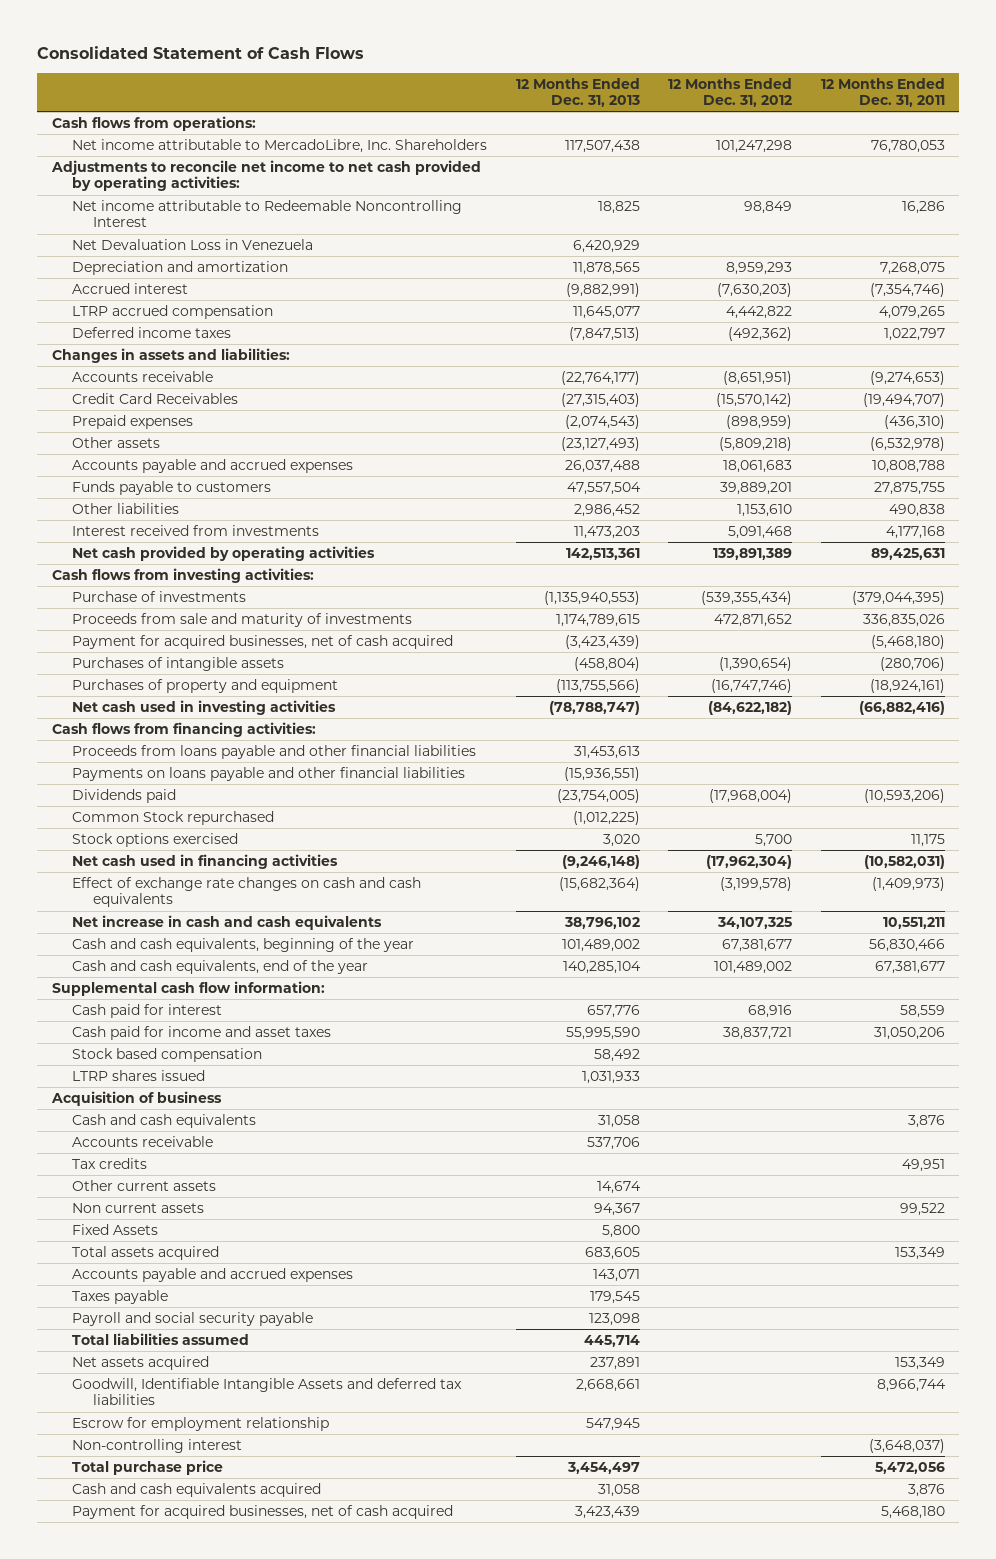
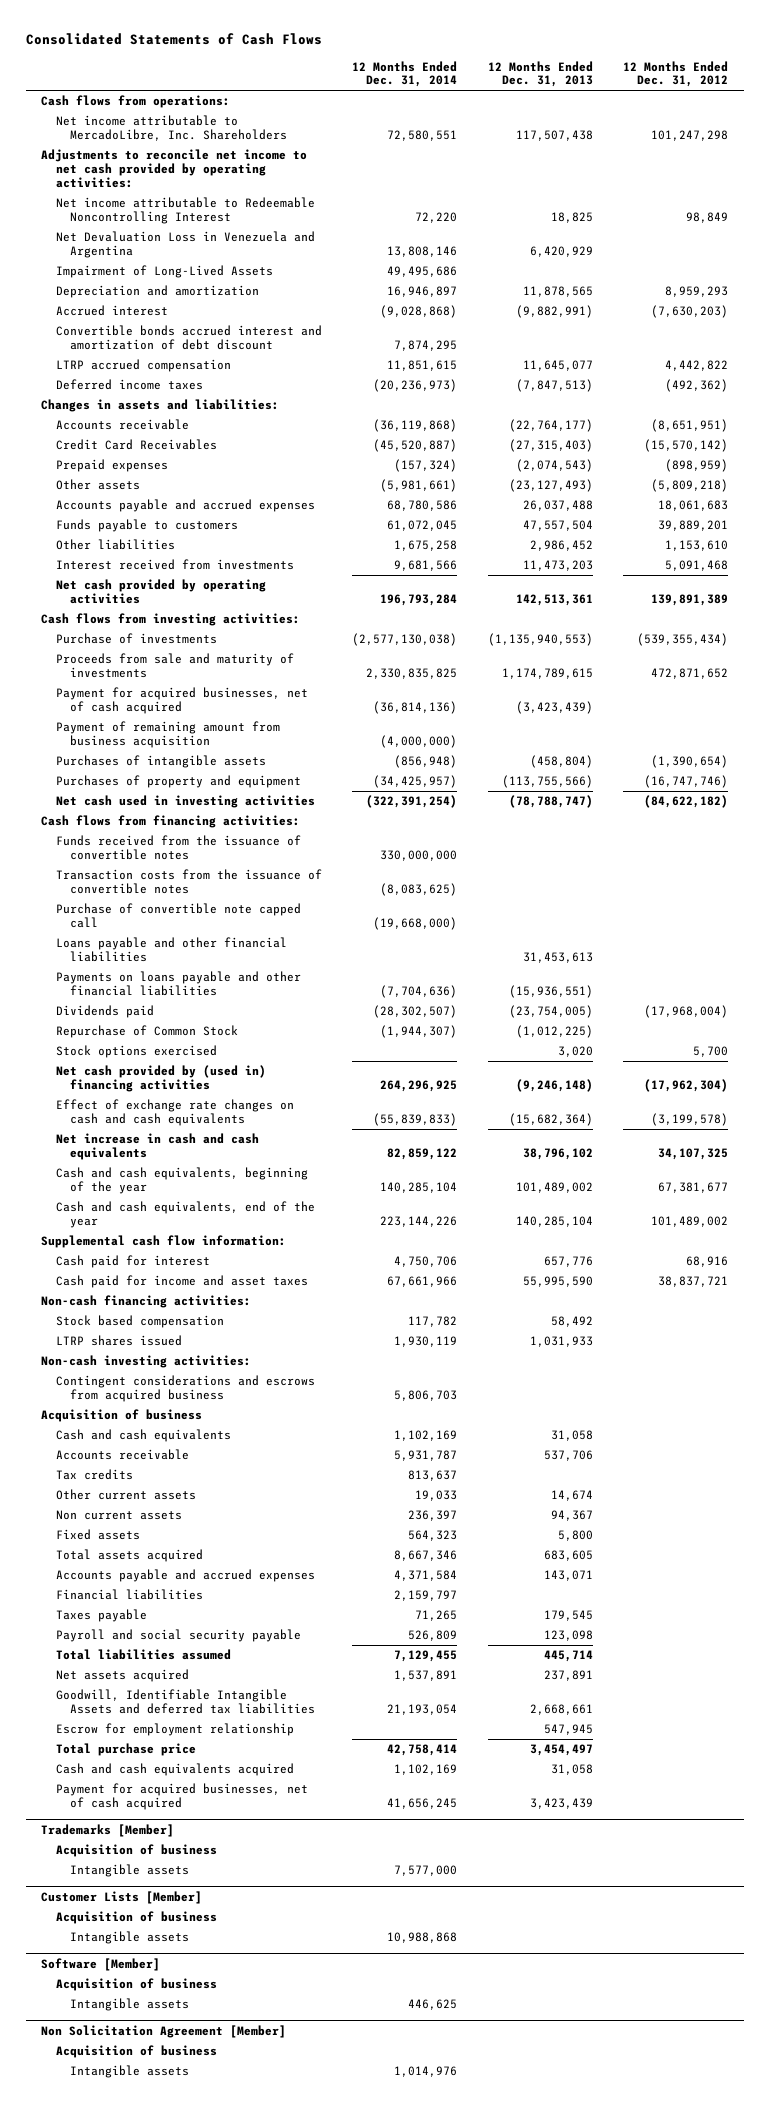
- Consolidated Statement of Cash Flows
+ Consolidated Statements of Cash Flows
- | 12 Months Ended Dec. 31, 2013 | 12 Months Ended Dec. 31, 2012 | 12 Months Ended Dec. 31, 2011
+ | 12 Months Ended Dec. 31, 2014 | 12 Months Ended Dec. 31, 2013 | 12 Months Ended Dec. 31, 2012
- Net Devaluation Loss in Venezuela | 6,420,929 | |
+ Net Devaluation Loss in Venezuela and Argentina | 13,808,146 | 6,420,929 |
+ Impairment of Long-Lived Assets | 49,495,686 | |
+ Convertible bonds accrued interest and amortization of debt discount | 7,874,295 | |
+ Payment of remaining amount from business acquisition | (4,000,000) | |
- Proceeds from loans payable and other financial liabilities | 31,453,613 | |
+ Funds received from the issuance of convertible notes | 330,000,000 | |
+ Transaction costs from the issuance of convertible notes | (8,083,625) | |
+ Purchase of convertible note capped call | (19,668,000) | |
+ Loans payable and other financial liabilities | | 31,453,613 |
- Common Stock repurchased | (1,012,225) | |
+ Repurchase of Common Stock | (1,944,307) | (1,012,225) |
- Net cash used in financing activities | (9,246,148) | (17,962,304) | (10,582,031)
+ Net cash provided by (used in) financing activities | 264,296,925 | (9,246,148) | (17,962,304)
+ Non-cash financing activities:
+ Non-cash investing activities:
+ Contingent considerations and escrows from acquired business | 5,806,703 | |
- Fixed Assets | 5,800 | |
+ Fixed assets | 564,323 | 5,800 |
+ Financial liabilities | 2,159,797 | |
- Non-controlling interest | | | (3,648,037)
+ Trademarks [Member]
+ Acquisition of business
+ Intangible assets | 7,577,000 | |
+ Customer Lists [Member]
+ Acquisition of business
+ Intangible assets | 10,988,868 | |
+ Software [Member]
+ Acquisition of business
+ Intangible assets | 446,625 | |
+ Non Solicitation Agreement [Member]
+ Acquisition of business
+ Intangible assets | 1,014,976 | |

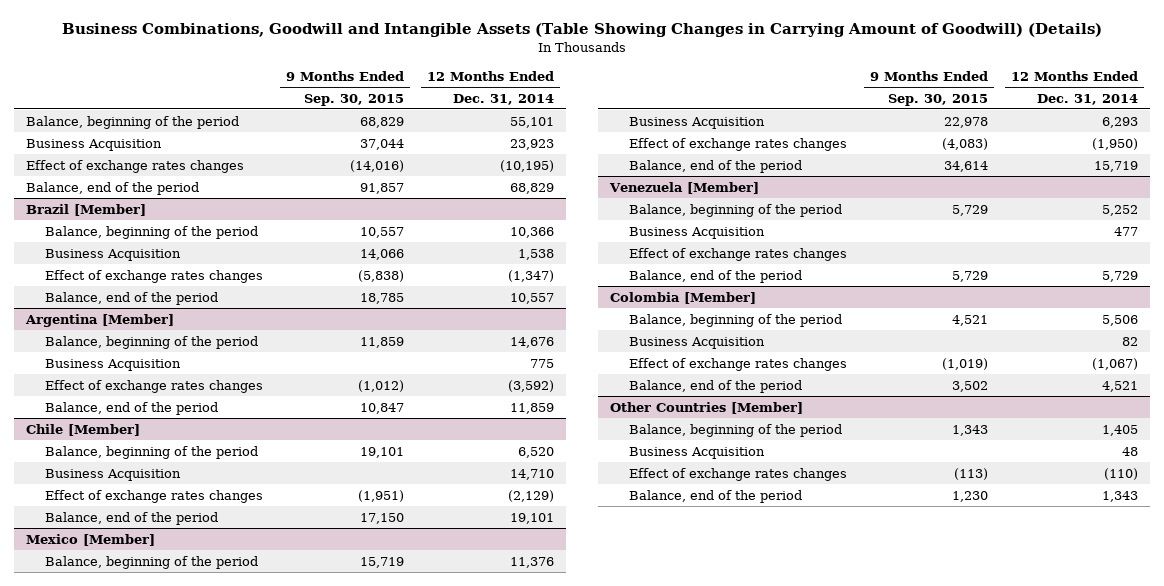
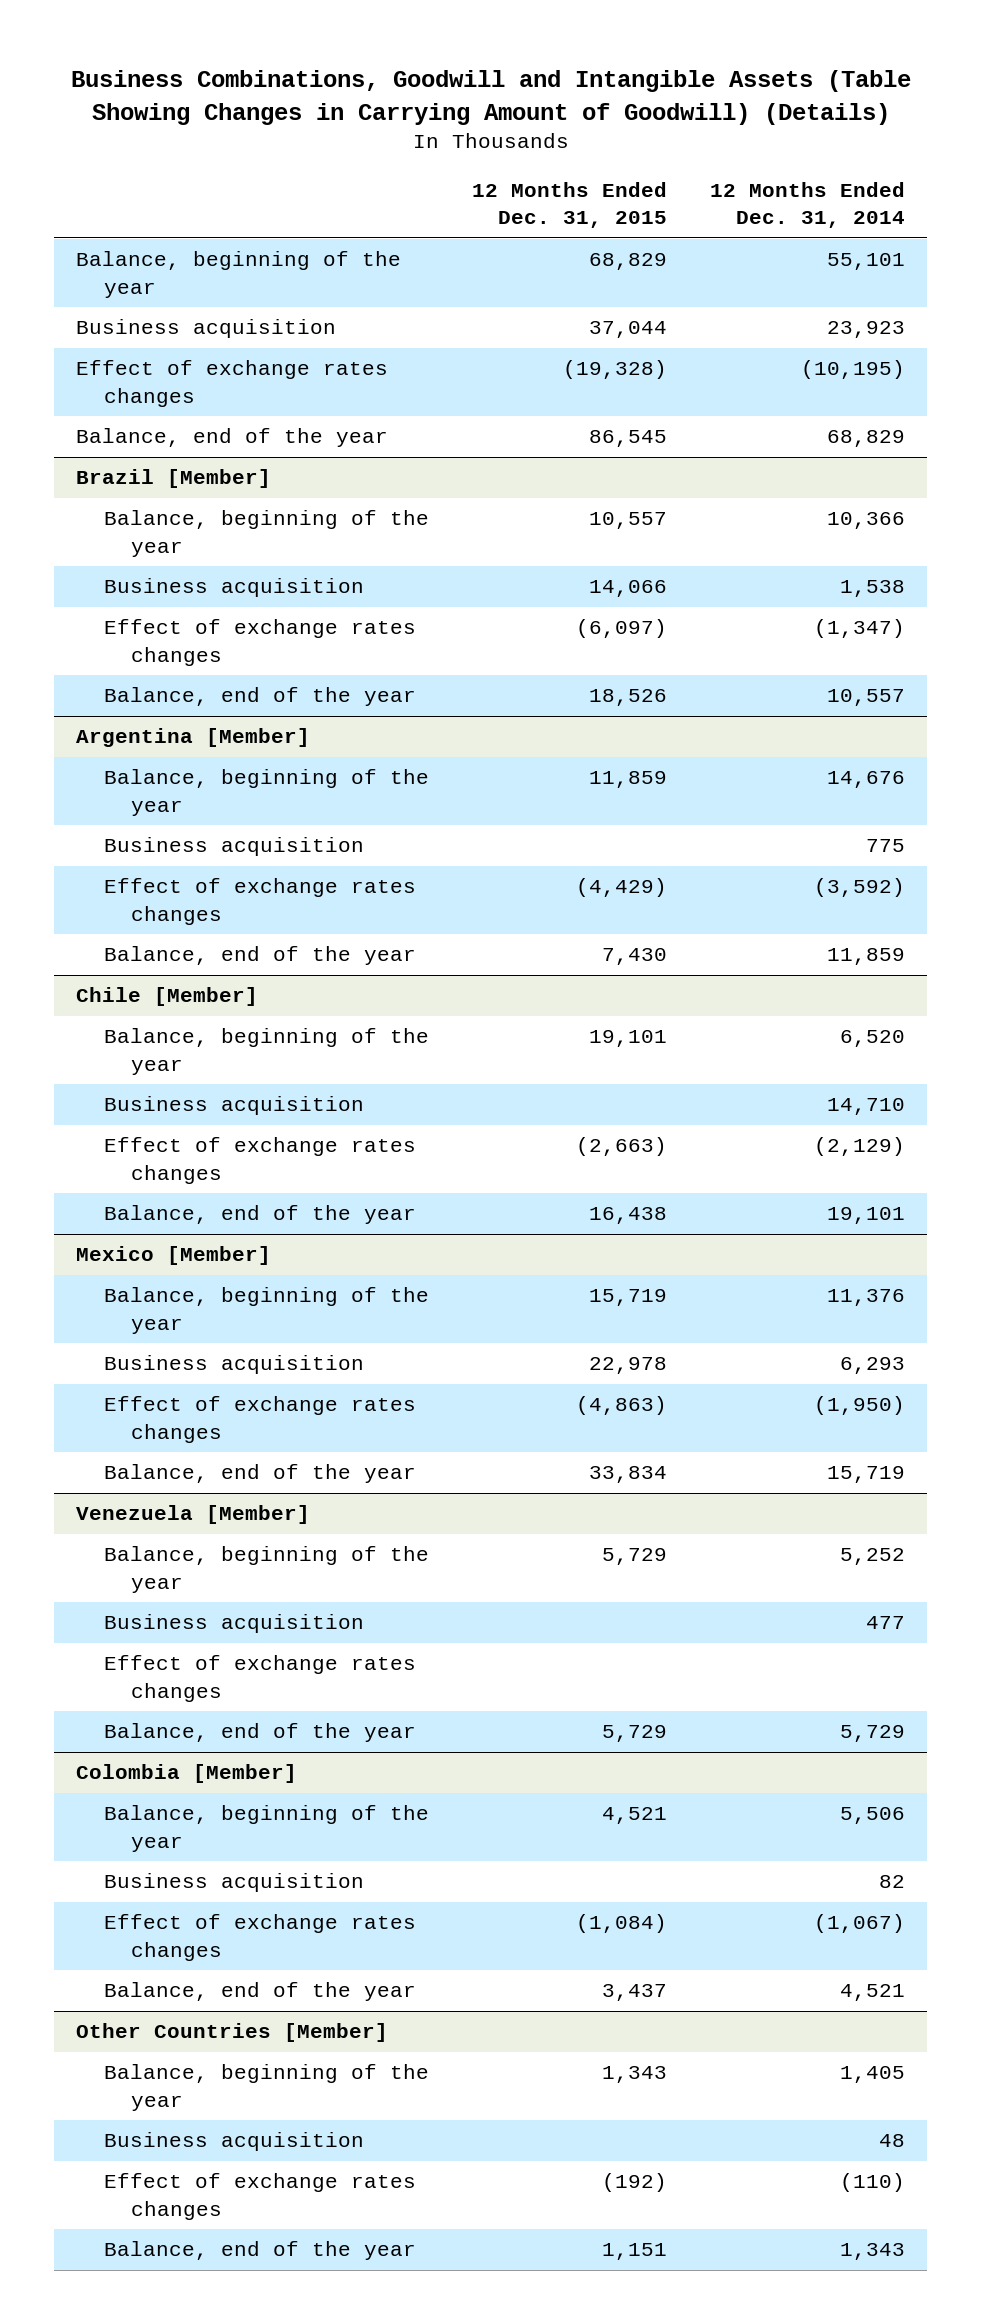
- | 9 Months Ended Sep. 30, 2015 | 12 Months Ended Dec. 31, 2014
+ | 12 Months Ended Dec. 31, 2015 | 12 Months Ended Dec. 31, 2014
- Balance, beginning of the period | 68,829 | 55,101
- Business Acquisition | 37,044 | 23,923
+ Balance, beginning of the year | 68,829 | 55,101
+ Business acquisition | 37,044 | 23,923
- Balance, end of the period | 91,857 | 68,829
+ Balance, end of the year | 86,545 | 68,829
@ Brazil [Member]
- Balance, beginning of the period | 10,557 | 10,366
- Business Acquisition | 14,066 | 1,538
+ Balance, beginning of the year | 10,557 | 10,366
+ Business acquisition | 14,066 | 1,538
- Balance, end of the period | 18,785 | 10,557
+ Balance, end of the year | 18,526 | 10,557
@ Argentina [Member]
- Balance, beginning of the period | 11,859 | 14,676
- Business Acquisition | | 775
+ Balance, beginning of the year | 11,859 | 14,676
+ Business acquisition | | 775
- Balance, end of the period | 10,847 | 11,859
+ Balance, end of the year | 7,430 | 11,859
@ Chile [Member]
- Balance, beginning of the period | 19,101 | 6,520
- Business Acquisition | | 14,710
+ Balance, beginning of the year | 19,101 | 6,520
+ Business acquisition | | 14,710
- Balance, end of the period | 17,150 | 19,101
+ Balance, end of the year | 16,438 | 19,101
@ Mexico [Member]
- Balance, beginning of the period | 15,719 | 11,376
- Business Acquisition | 22,978 | 6,293
+ Balance, beginning of the year | 15,719 | 11,376
+ Business acquisition | 22,978 | 6,293
- Balance, end of the period | 34,614 | 15,719
+ Balance, end of the year | 33,834 | 15,719
@ Venezuela [Member]
- Balance, beginning of the period | 5,729 | 5,252
- Business Acquisition | | 477
+ Balance, beginning of the year | 5,729 | 5,252
+ Business acquisition | | 477
- Balance, end of the period | 5,729 | 5,729
+ Balance, end of the year | 5,729 | 5,729
@ Colombia [Member]
- Balance, beginning of the period | 4,521 | 5,506
- Business Acquisition | | 82
+ Balance, beginning of the year | 4,521 | 5,506
+ Business acquisition | | 82
- Balance, end of the period | 3,502 | 4,521
+ Balance, end of the year | 3,437 | 4,521
@ Other Countries [Member]
- Balance, beginning of the period | 1,343 | 1,405
- Business Acquisition | | 48
+ Balance, beginning of the year | 1,343 | 1,405
+ Business acquisition | | 48
- Balance, end of the period | 1,230 | 1,343
+ Balance, end of the year | 1,151 | 1,343

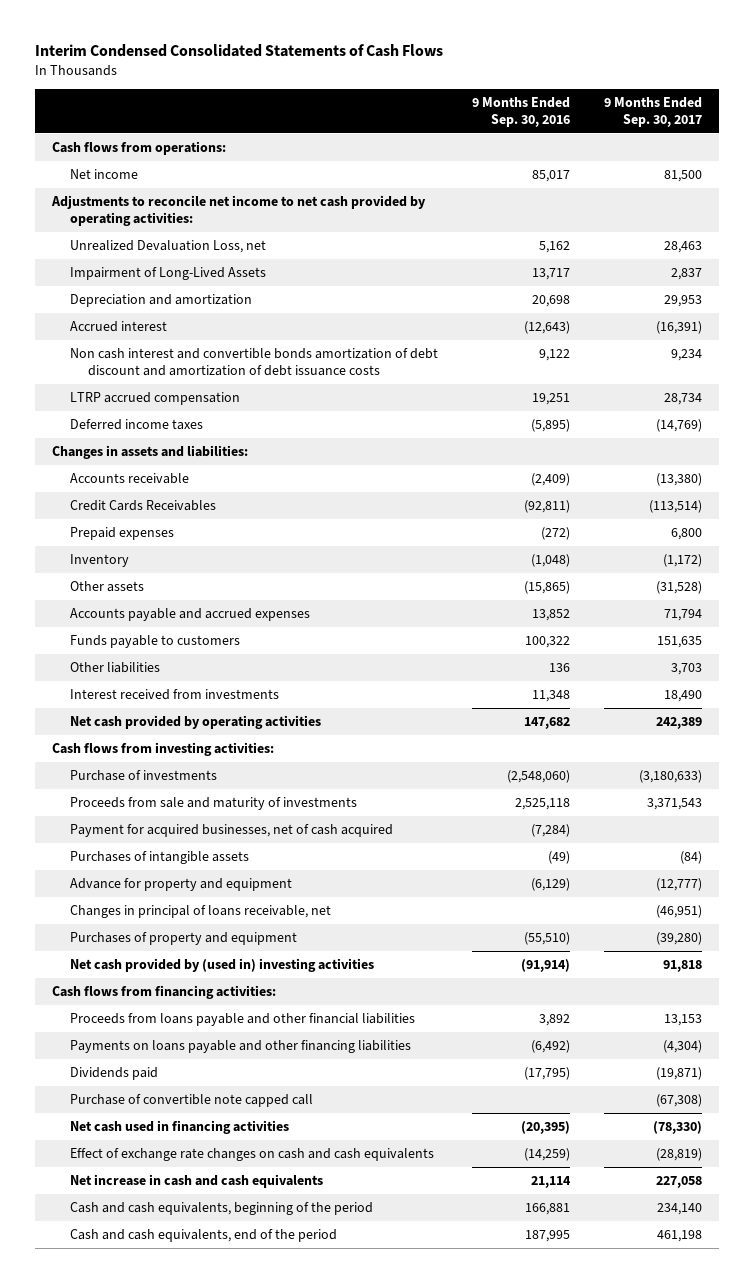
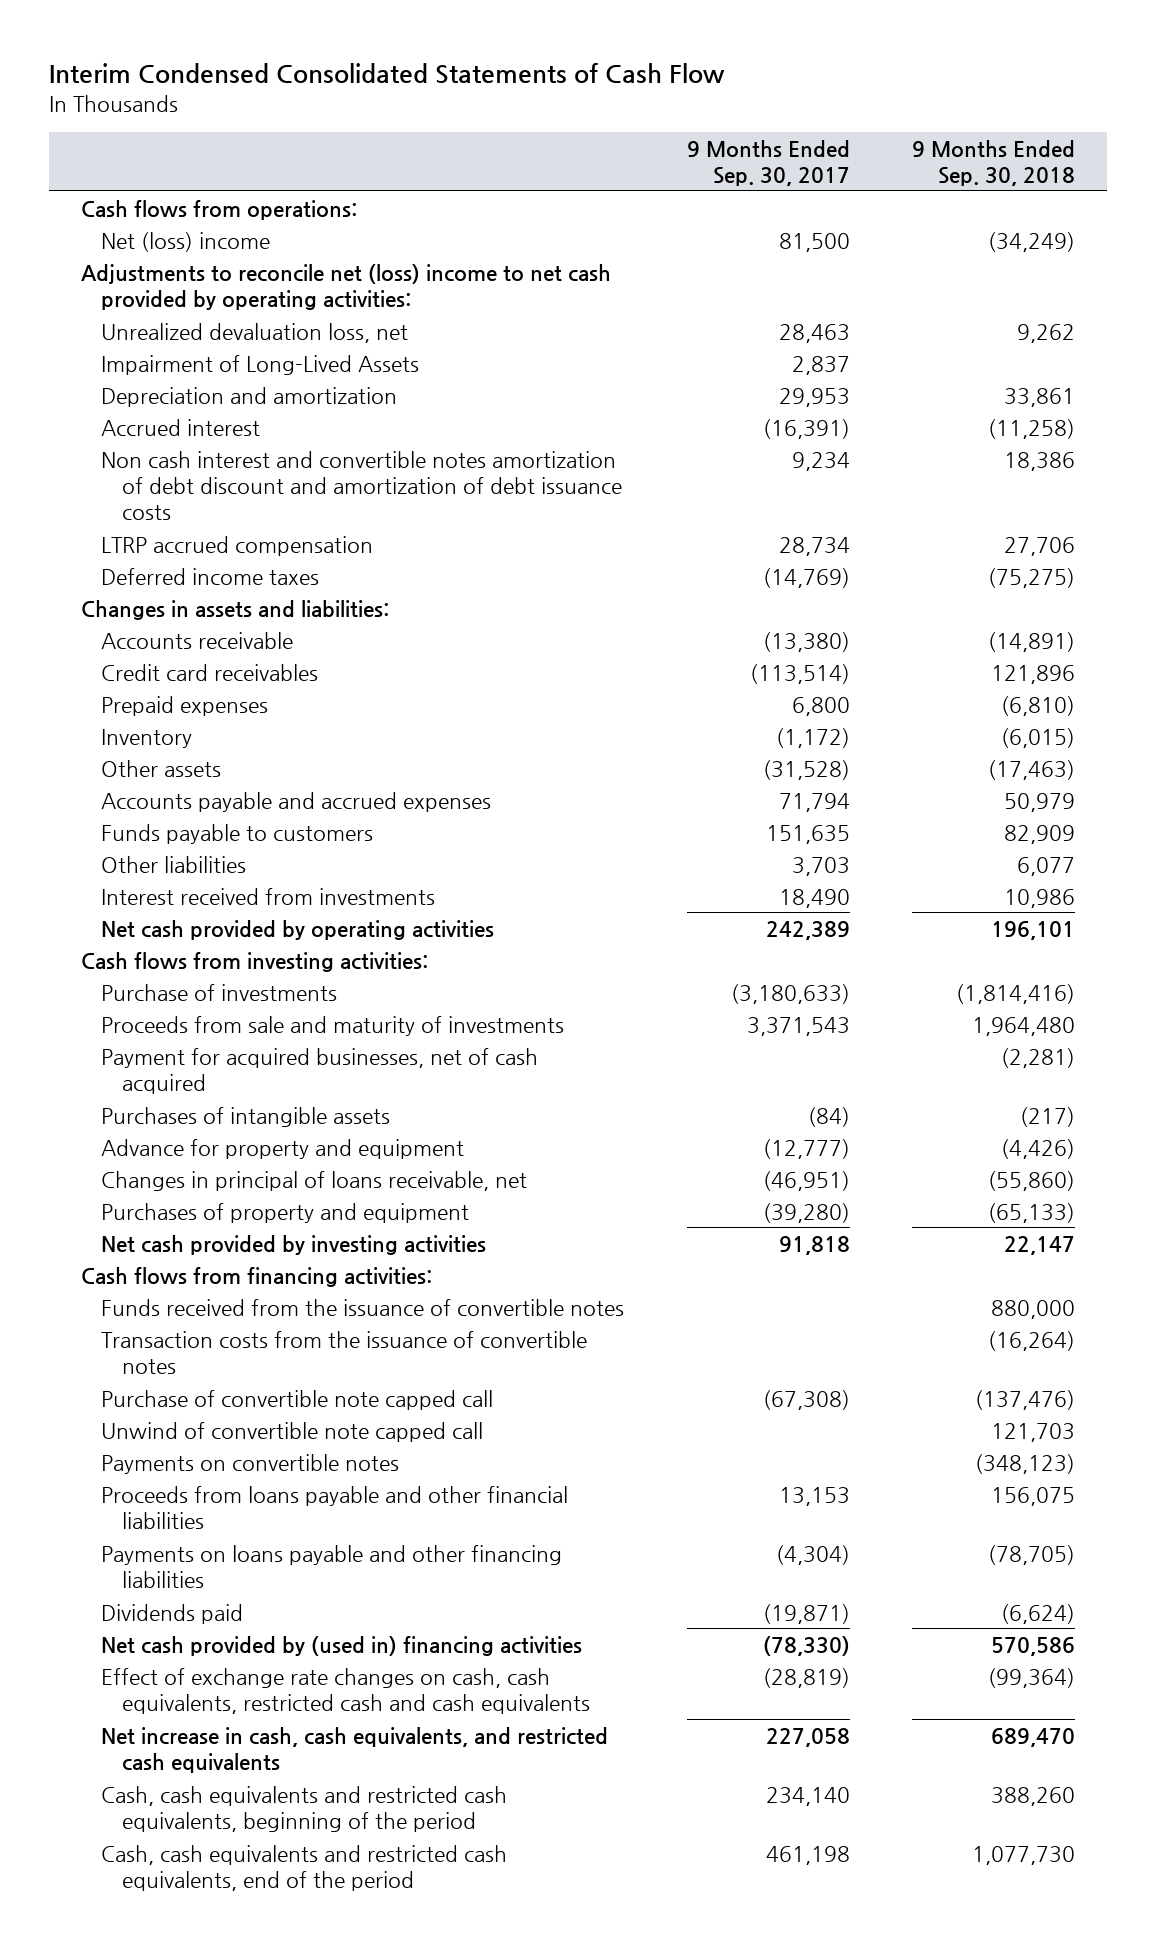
- Interim Condensed Consolidated Statements of Cash Flows
+ Interim Condensed Consolidated Statements of Cash Flow
- | 9 Months Ended Sep. 30, 2016 | 9 Months Ended Sep. 30, 2017
+ | 9 Months Ended Sep. 30, 2017 | 9 Months Ended Sep. 30, 2018
- Net income | 85,017 | 81,500
- Adjustments to reconcile net income to net cash provided by operating activities:
- Unrealized Devaluation Loss, net | 5,162 | 28,463
+ Net (loss) income | 81,500 | (34,249)
+ Adjustments to reconcile net (loss) income to net cash provided by operating activities:
+ Unrealized devaluation loss, net | 28,463 | 9,262
- Non cash interest and convertible bonds amortization of debt discount and amortization of debt issuance costs | 9,122 | 9,234
+ Non cash interest and convertible notes amortization of debt discount and amortization of debt issuance costs | 9,234 | 18,386
- Credit Cards Receivables | (92,811) | (113,514)
+ Credit card receivables | (113,514) | 121,896
- Net cash provided by (used in) investing activities | (91,914) | 91,818
+ Net cash provided by investing activities | 91,818 | 22,147
+ Funds received from the issuance of convertible notes | | 880,000
+ Transaction costs from the issuance of convertible notes | | (16,264)
moved up: Purchase of convertible note capped call | (67,308) | (137,476)
+ Unwind of convertible note capped call | | 121,703
+ Payments on convertible notes | | (348,123)
- Net cash used in financing activities | (20,395) | (78,330)
- Effect of exchange rate changes on cash and cash equivalents | (14,259) | (28,819)
- Net increase in cash and cash equivalents | 21,114 | 227,058
- Cash and cash equivalents, beginning of the period | 166,881 | 234,140
- Cash and cash equivalents, end of the period | 187,995 | 461,198
+ Net cash provided by (used in) financing activities | (78,330) | 570,586
+ Effect of exchange rate changes on cash, cash equivalents, restricted cash and cash equivalents | (28,819) | (99,364)
+ Net increase in cash, cash equivalents, and restricted cash equivalents | 227,058 | 689,470
+ Cash, cash equivalents and restricted cash equivalents, beginning of the period | 234,140 | 388,260
+ Cash, cash equivalents and restricted cash equivalents, end of the period | 461,198 | 1,077,730

